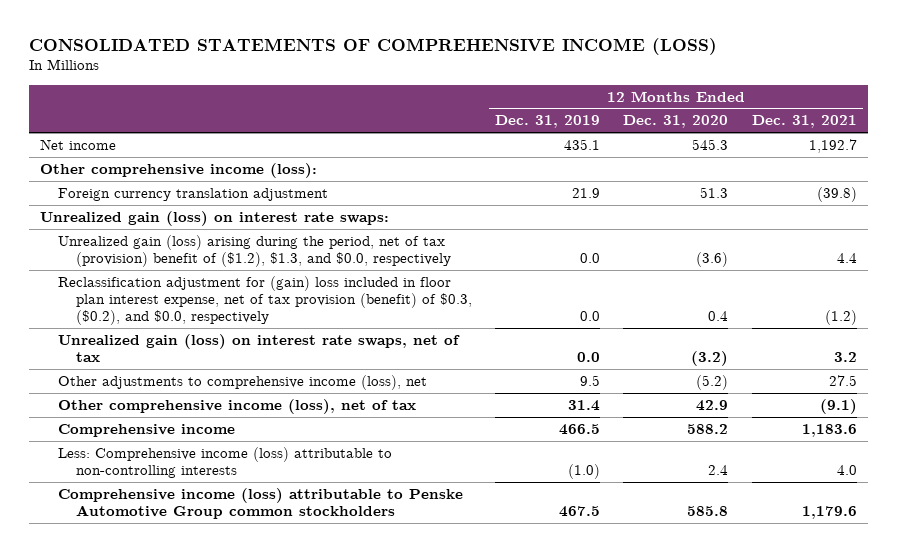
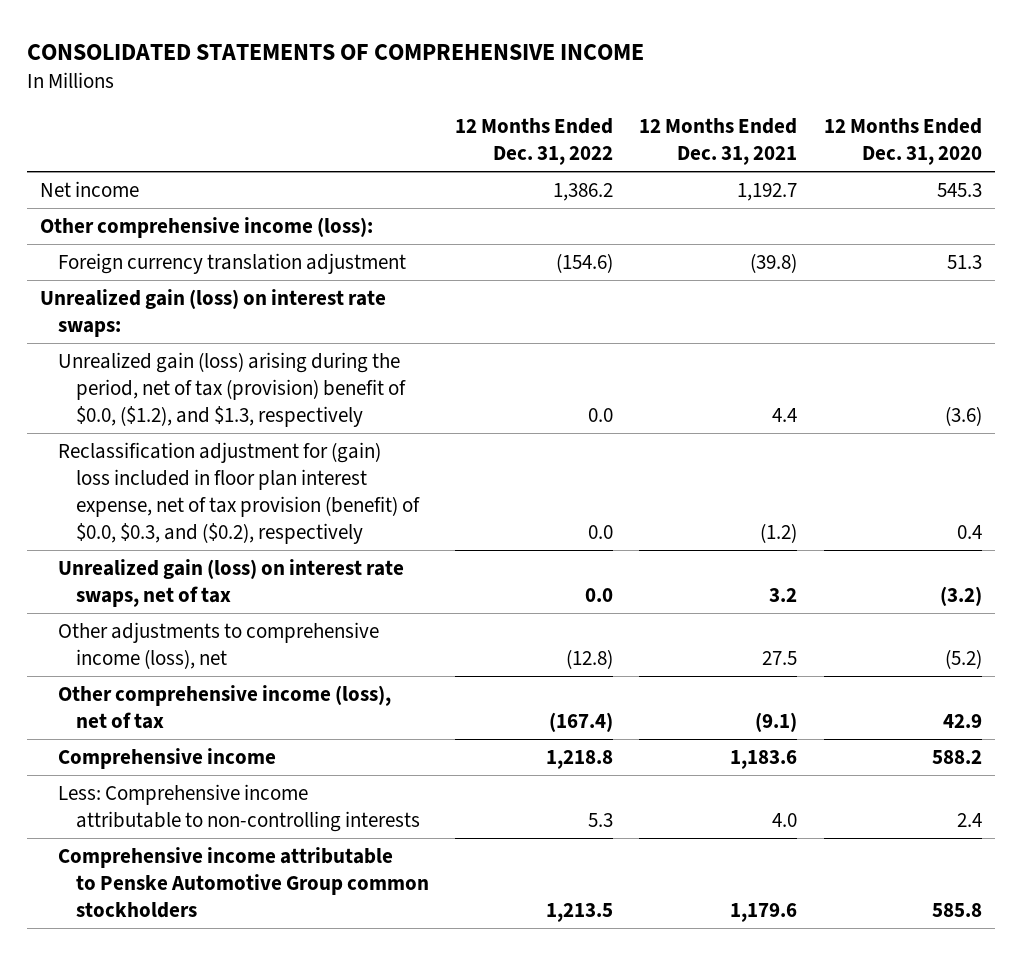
- CONSOLIDATED STATEMENTS OF COMPREHENSIVE INCOME (LOSS)
+ CONSOLIDATED STATEMENTS OF COMPREHENSIVE INCOME
- | 12 Months Ended Dec. 31, 2019 | 12 Months Ended Dec. 31, 2020 | 12 Months Ended Dec. 31, 2021
+ | 12 Months Ended Dec. 31, 2022 | 12 Months Ended Dec. 31, 2021 | 12 Months Ended Dec. 31, 2020
- Unrealized gain (loss) arising during the period, net of tax (provision) benefit of ($1.2), $1.3, and $0.0, respectively | 0.0 | (3.6) | 4.4
- Reclassification adjustment for (gain) loss included in floor plan interest expense, net of tax provision (benefit) of $0.3, ($0.2), and $0.0, respectively | 0.0 | 0.4 | (1.2)
+ Unrealized gain (loss) arising during the period, net of tax (provision) benefit of $0.0, ($1.2), and $1.3, respectively | 0.0 | 4.4 | (3.6)
+ Reclassification adjustment for (gain) loss included in floor plan interest expense, net of tax provision (benefit) of $0.0, $0.3, and ($0.2), respectively | 0.0 | (1.2) | 0.4
- Less: Comprehensive income (loss) attributable to non-controlling interests | (1.0) | 2.4 | 4.0
- Comprehensive income (loss) attributable to Penske Automotive Group common stockholders | 467.5 | 585.8 | 1,179.6
+ Less: Comprehensive income attributable to non-controlling interests | 5.3 | 4.0 | 2.4
+ Comprehensive income attributable to Penske Automotive Group common stockholders | 1,213.5 | 1,179.6 | 585.8

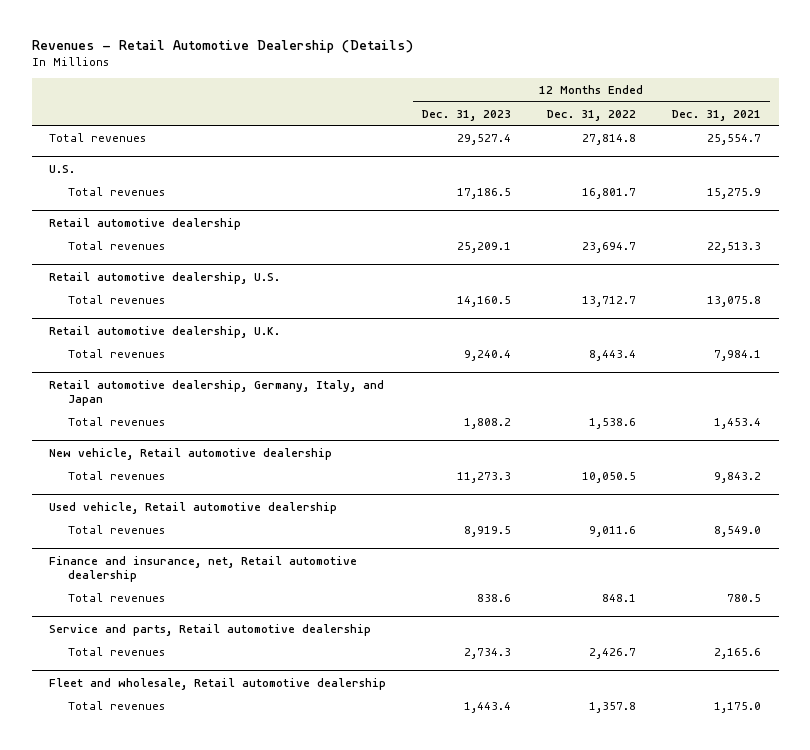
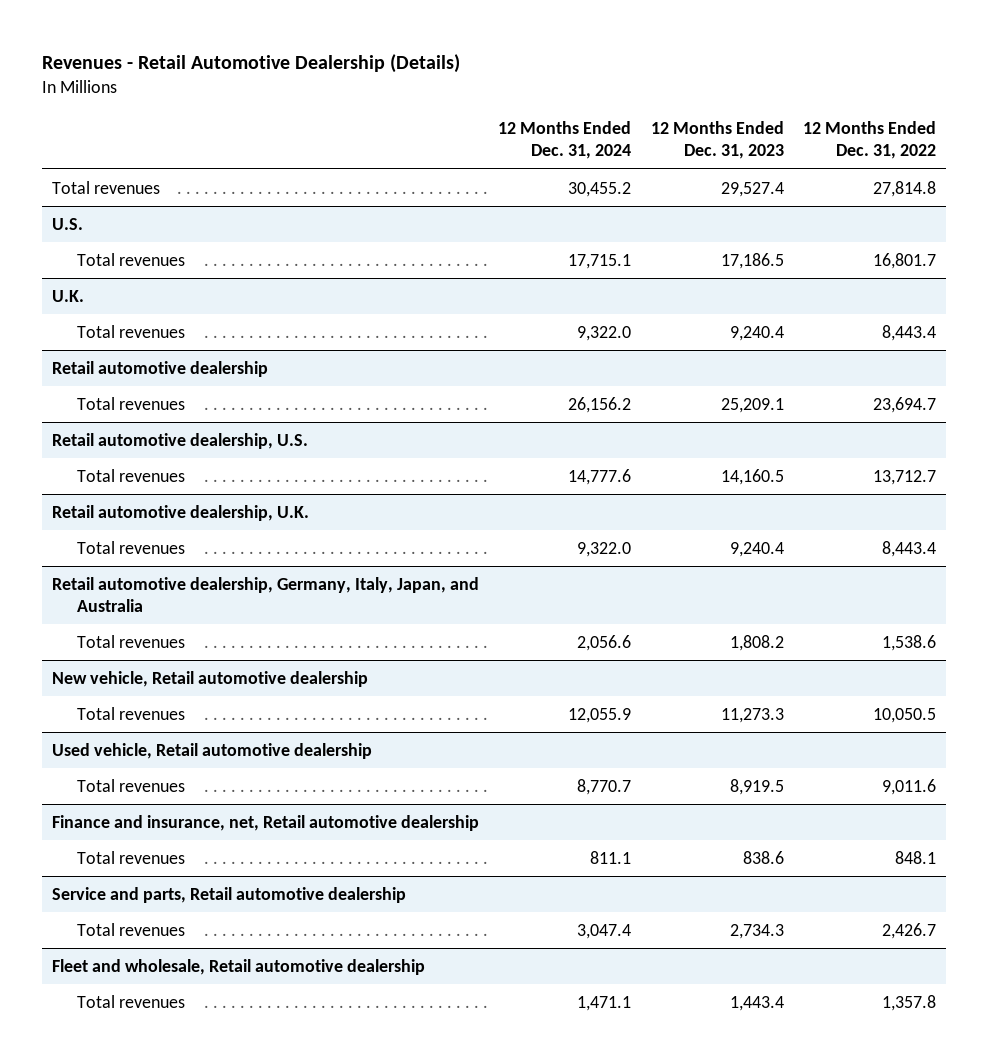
- | 12 Months Ended Dec. 31, 2023 | 12 Months Ended Dec. 31, 2022 | 12 Months Ended Dec. 31, 2021
+ | 12 Months Ended Dec. 31, 2024 | 12 Months Ended Dec. 31, 2023 | 12 Months Ended Dec. 31, 2022
+ U.K.
+ Total revenues | 9,322.0 | 9,240.4 | 8,443.4
- Retail automotive dealership, Germany, Italy, and Japan
+ Retail automotive dealership, Germany, Italy, Japan, and Australia

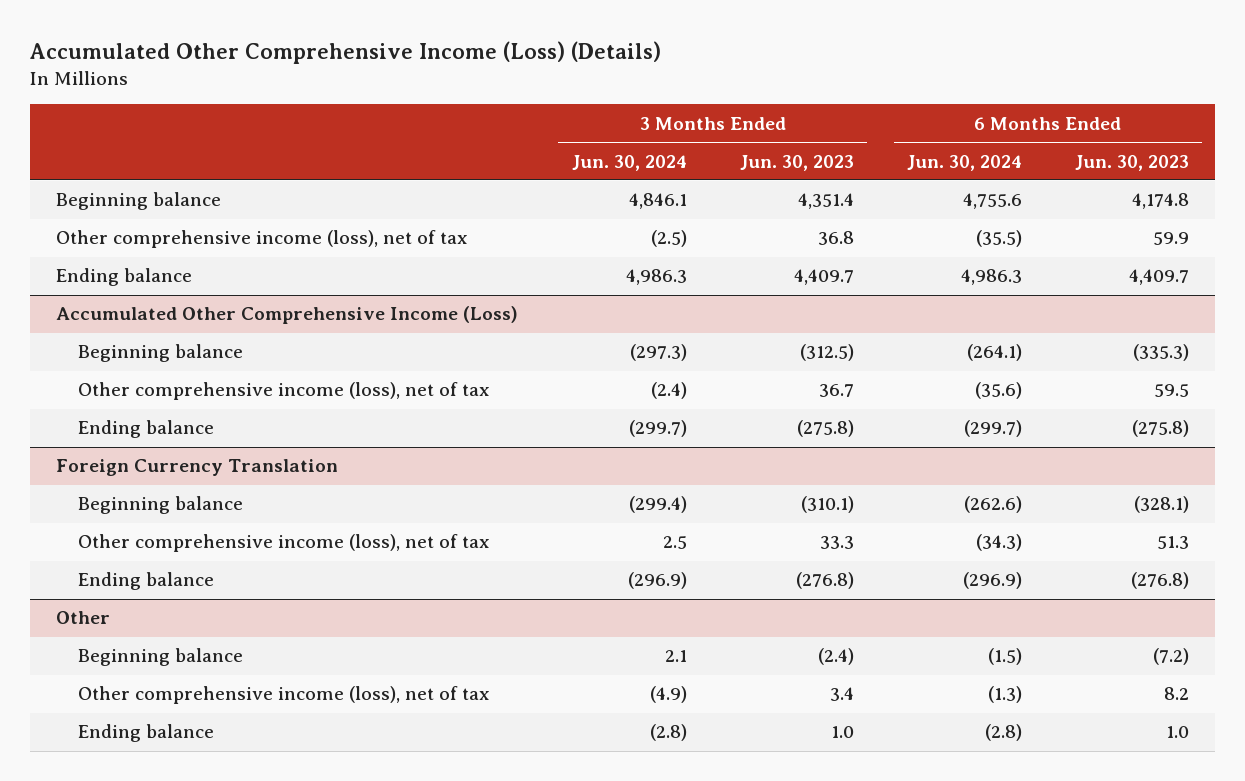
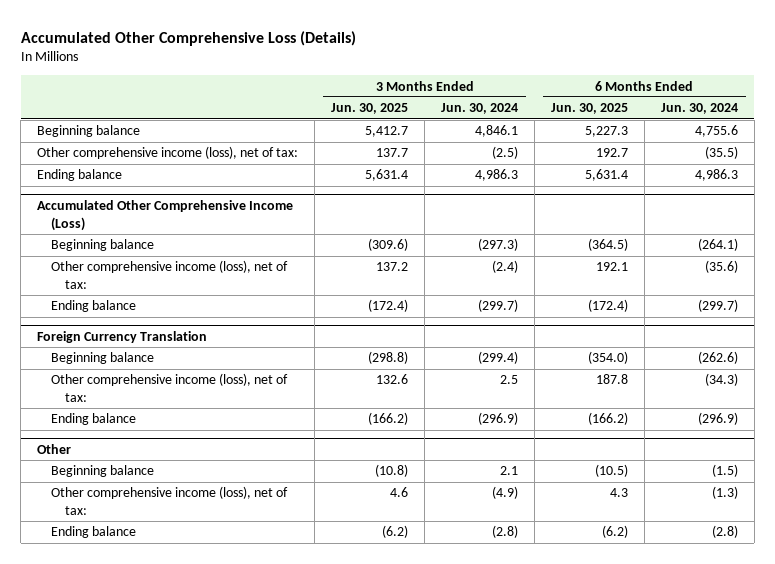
- Accumulated Other Comprehensive Income (Loss) (Details)
+ Accumulated Other Comprehensive Loss (Details)
- | 3 Months Ended Jun. 30, 2024 | 3 Months Ended Jun. 30, 2023 | 6 Months Ended Jun. 30, 2024 | 6 Months Ended Jun. 30, 2023
+ | 3 Months Ended Jun. 30, 2025 | 3 Months Ended Jun. 30, 2024 | 6 Months Ended Jun. 30, 2025 | 6 Months Ended Jun. 30, 2024
- Other comprehensive income (loss), net of tax | (2.5) | 36.8 | (35.5) | 59.9
+ Other comprehensive income (loss), net of tax: | 137.7 | (2.5) | 192.7 | (35.5)
@ Accumulated Other Comprehensive Income (Loss)
- Other comprehensive income (loss), net of tax | (2.4) | 36.7 | (35.6) | 59.5
+ Other comprehensive income (loss), net of tax: | 137.2 | (2.4) | 192.1 | (35.6)
@ Foreign Currency Translation
- Other comprehensive income (loss), net of tax | 2.5 | 33.3 | (34.3) | 51.3
+ Other comprehensive income (loss), net of tax: | 132.6 | 2.5 | 187.8 | (34.3)
@ Other
- Other comprehensive income (loss), net of tax | (4.9) | 3.4 | (1.3) | 8.2
+ Other comprehensive income (loss), net of tax: | 4.6 | (4.9) | 4.3 | (1.3)

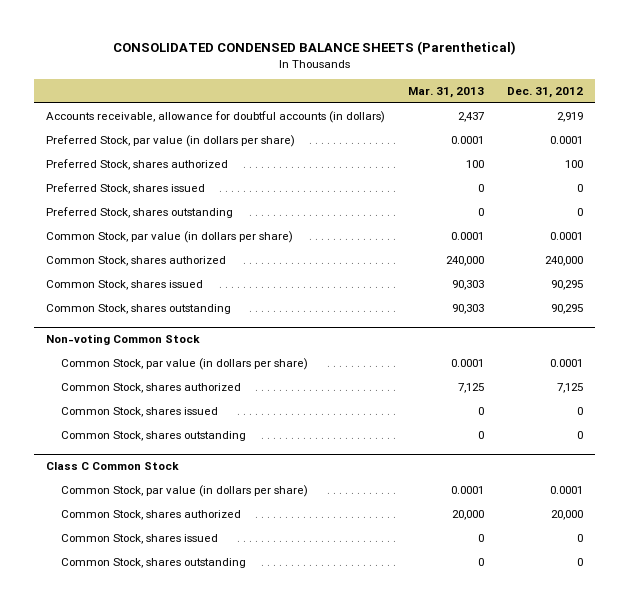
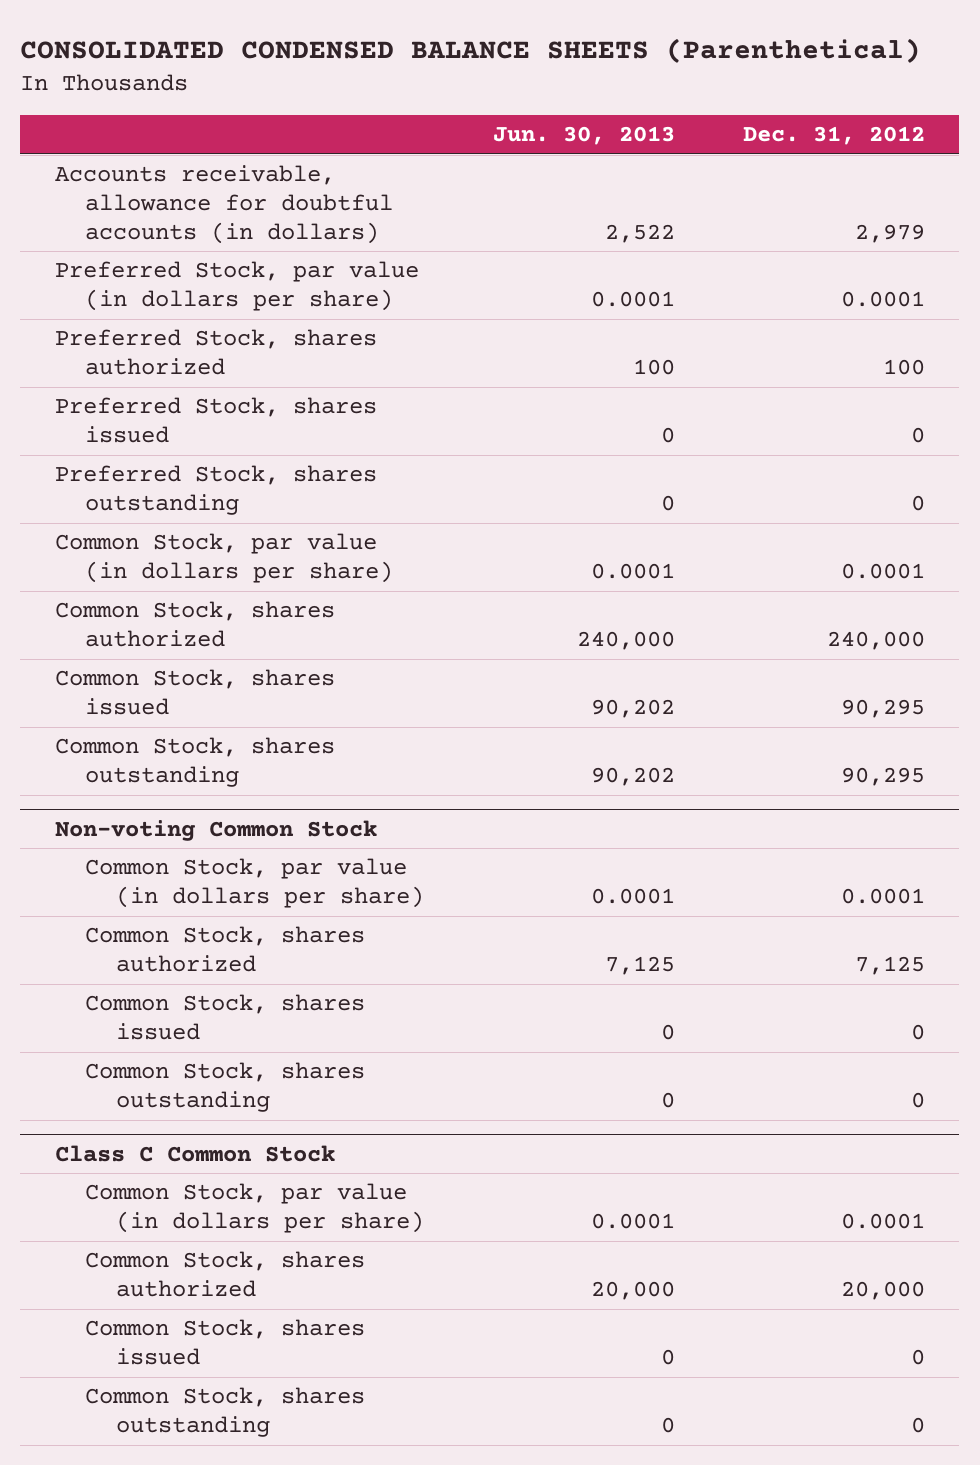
- | Mar. 31, 2013 | Dec. 31, 2012
+ | Jun. 30, 2013 | Dec. 31, 2012
- Accounts receivable, allowance for doubtful accounts (in dollars) | 2,437 | 2,919
+ Accounts receivable, allowance for doubtful accounts (in dollars) | 2,522 | 2,979

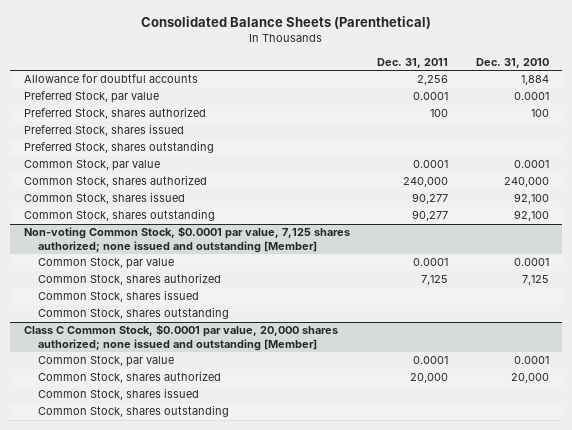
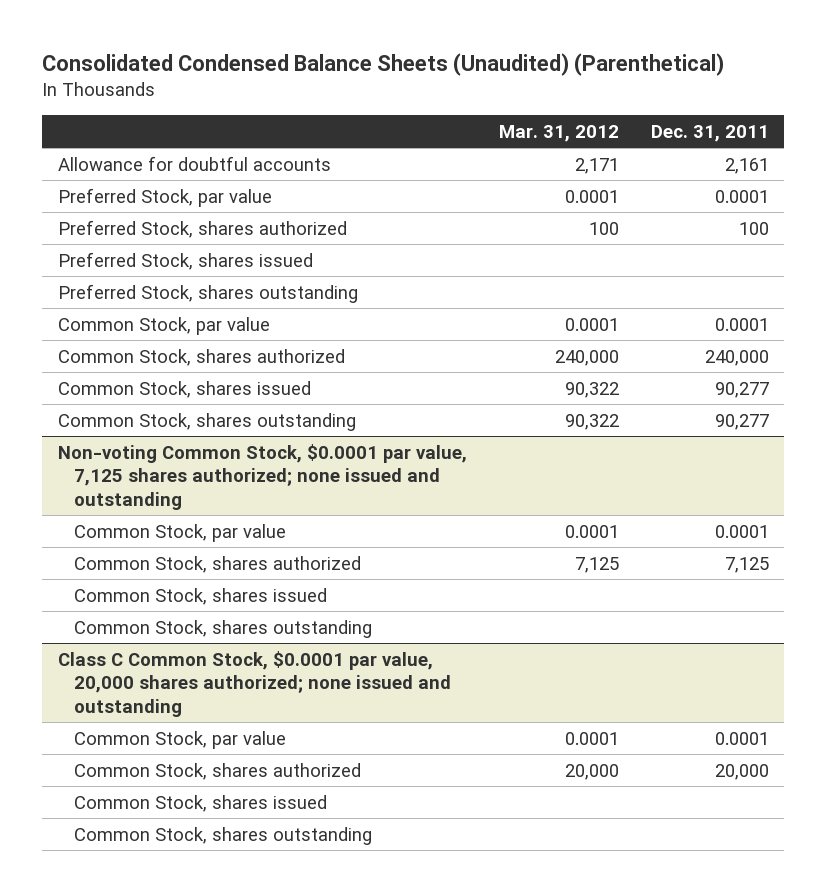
- Consolidated Balance Sheets (Parenthetical)
+ Consolidated Condensed Balance Sheets (Unaudited) (Parenthetical)
- | Dec. 31, 2011 | Dec. 31, 2010
+ | Mar. 31, 2012 | Dec. 31, 2011
- Allowance for doubtful accounts | 2,256 | 1,884
+ Allowance for doubtful accounts | 2,171 | 2,161
- Non-voting Common Stock, $0.0001 par value, 7,125 shares authorized; none issued and outstanding [Member]
+ Non-voting Common Stock, $0.0001 par value, 7,125 shares authorized; none issued and outstanding
- Class C Common Stock, $0.0001 par value, 20,000 shares authorized; none issued and outstanding [Member]
+ Class C Common Stock, $0.0001 par value, 20,000 shares authorized; none issued and outstanding

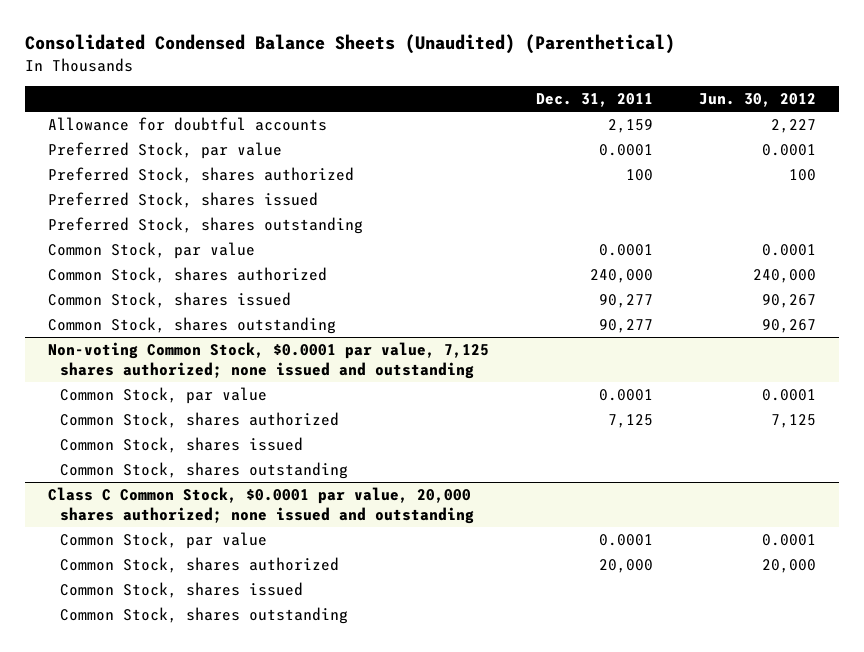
- | Mar. 31, 2012 | Dec. 31, 2011
+ | Dec. 31, 2011 | Jun. 30, 2012
- Allowance for doubtful accounts | 2,171 | 2,161
+ Allowance for doubtful accounts | 2,159 | 2,227

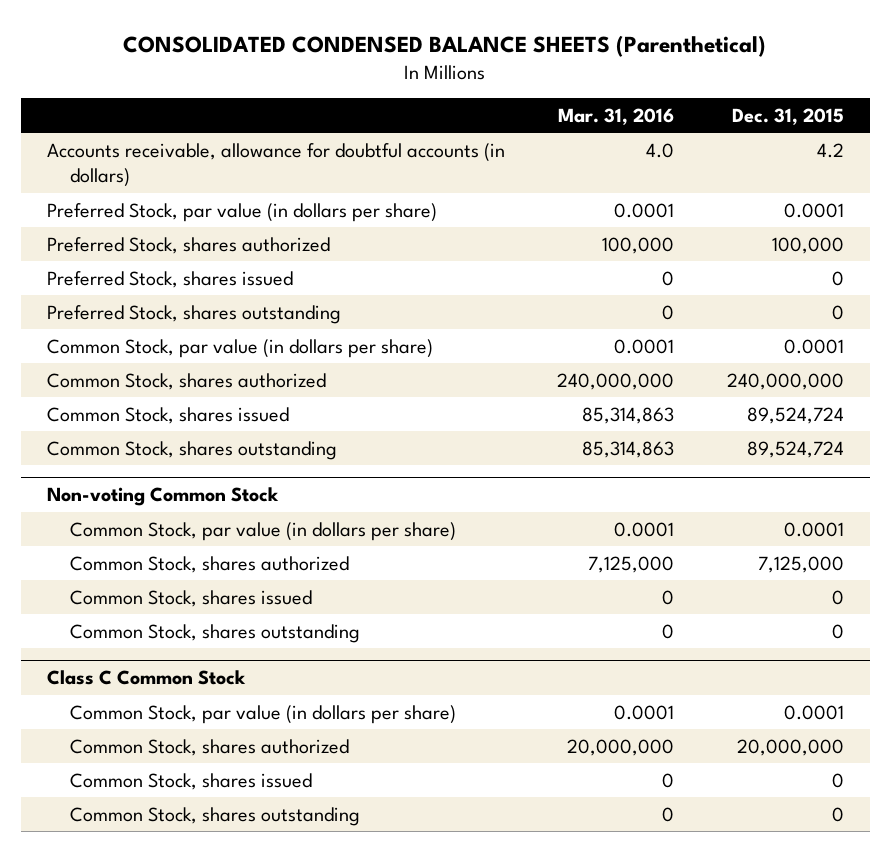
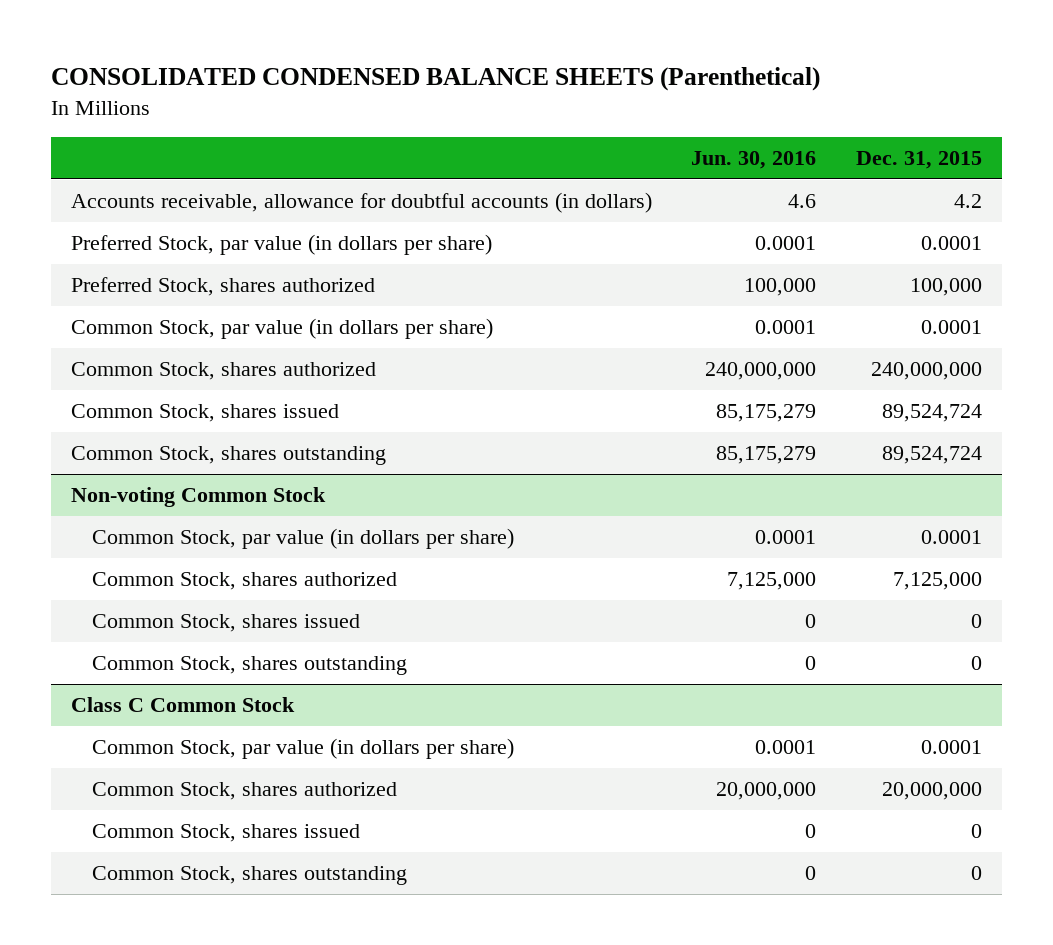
- | Mar. 31, 2016 | Dec. 31, 2015
+ | Jun. 30, 2016 | Dec. 31, 2015
- Preferred Stock, shares issued | 0 | 0
- Preferred Stock, shares outstanding | 0 | 0

